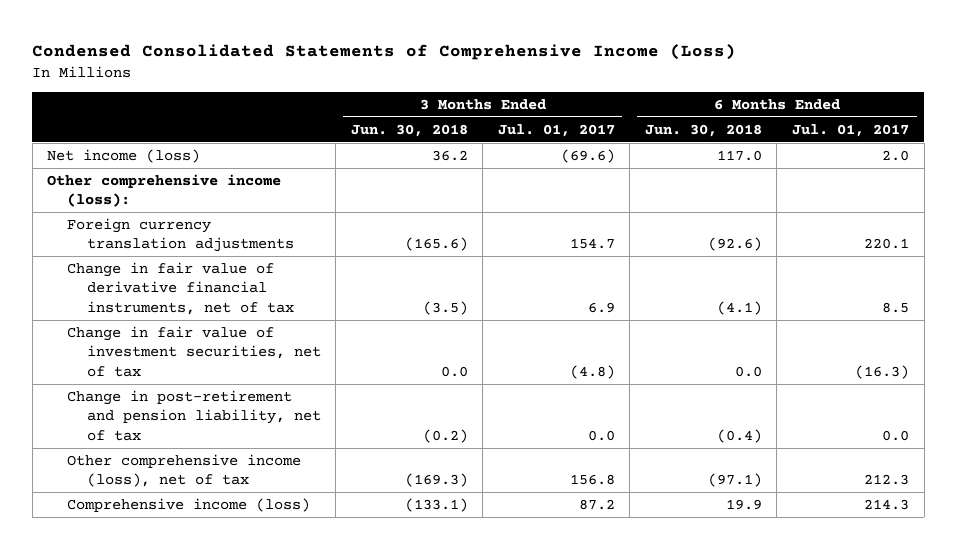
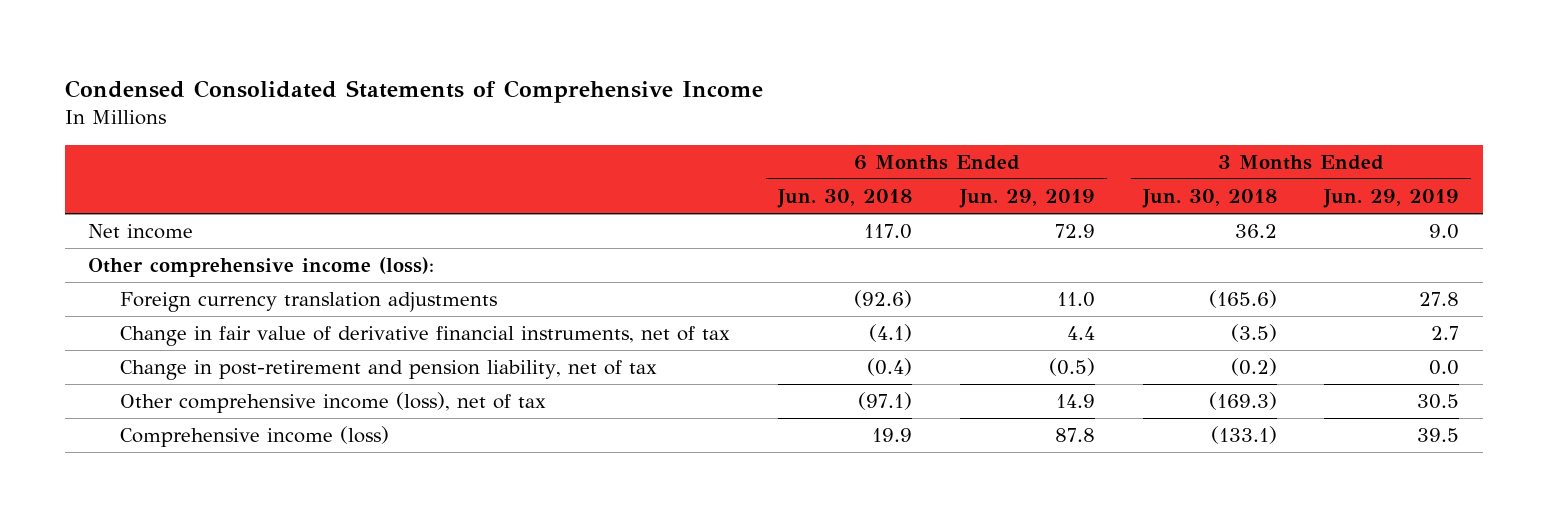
- Condensed Consolidated Statements of Comprehensive Income (Loss)
+ Condensed Consolidated Statements of Comprehensive Income
- | 3 Months Ended Jun. 30, 2018 | 3 Months Ended Jul. 01, 2017 | 6 Months Ended Jun. 30, 2018 | 6 Months Ended Jul. 01, 2017
+ | 6 Months Ended Jun. 30, 2018 | 6 Months Ended Jun. 29, 2019 | 3 Months Ended Jun. 30, 2018 | 3 Months Ended Jun. 29, 2019
- Net income (loss) | 36.2 | (69.6) | 117.0 | 2.0
+ Net income | 117.0 | 72.9 | 36.2 | 9.0
- Change in fair value of investment securities, net of tax | 0.0 | (4.8) | 0.0 | (16.3)

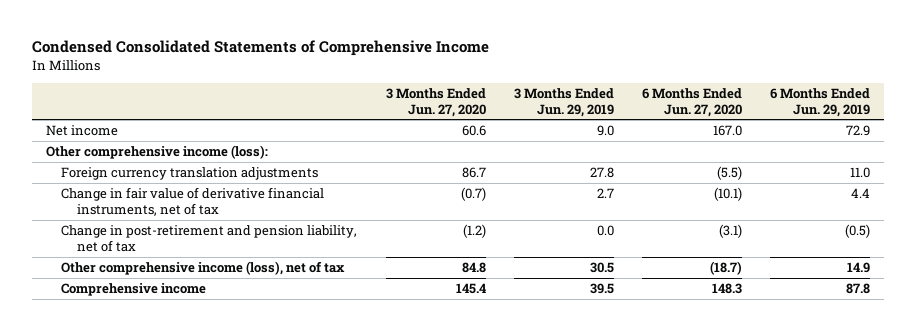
- | 6 Months Ended Jun. 30, 2018 | 6 Months Ended Jun. 29, 2019 | 3 Months Ended Jun. 30, 2018 | 3 Months Ended Jun. 29, 2019
+ | 3 Months Ended Jun. 27, 2020 | 3 Months Ended Jun. 29, 2019 | 6 Months Ended Jun. 27, 2020 | 6 Months Ended Jun. 29, 2019
- Comprehensive income (loss) | 19.9 | 87.8 | (133.1) | 39.5
+ Comprehensive income | 145.4 | 39.5 | 148.3 | 87.8

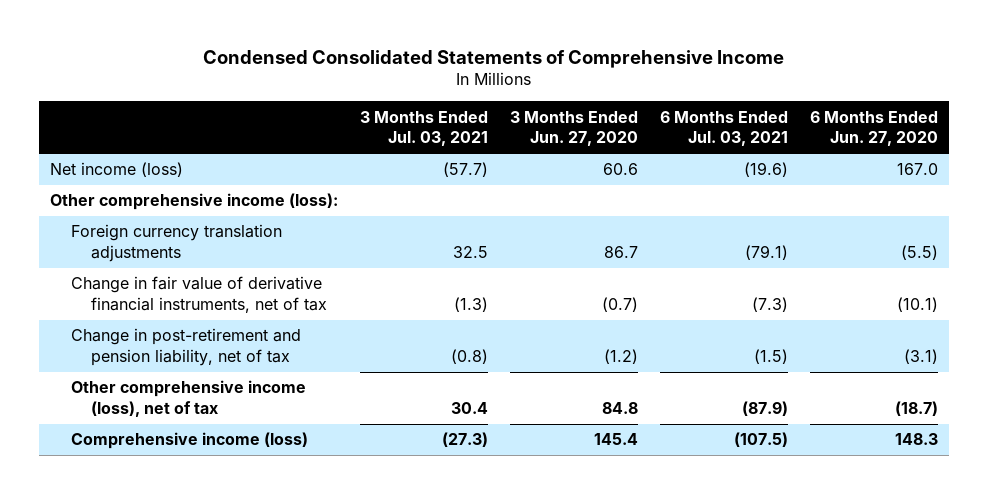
- | 3 Months Ended Jun. 27, 2020 | 3 Months Ended Jun. 29, 2019 | 6 Months Ended Jun. 27, 2020 | 6 Months Ended Jun. 29, 2019
+ | 3 Months Ended Jul. 03, 2021 | 3 Months Ended Jun. 27, 2020 | 6 Months Ended Jul. 03, 2021 | 6 Months Ended Jun. 27, 2020
- Net income | 60.6 | 9.0 | 167.0 | 72.9
+ Net income (loss) | (57.7) | 60.6 | (19.6) | 167.0
- Comprehensive income | 145.4 | 39.5 | 148.3 | 87.8
+ Comprehensive income (loss) | (27.3) | 145.4 | (107.5) | 148.3

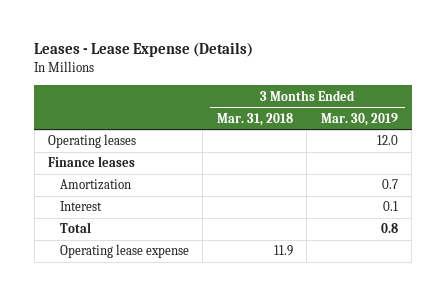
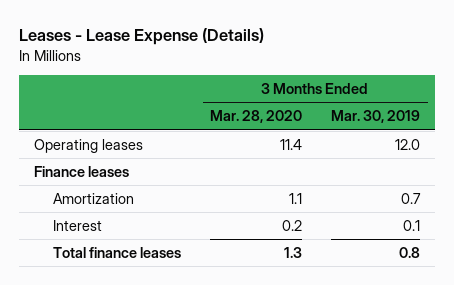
- | 3 Months Ended Mar. 31, 2018 | 3 Months Ended Mar. 30, 2019
+ | 3 Months Ended Mar. 28, 2020 | 3 Months Ended Mar. 30, 2019
- Total | | 0.8
- Operating lease expense | 11.9 |
+ Total finance leases | 1.3 | 0.8

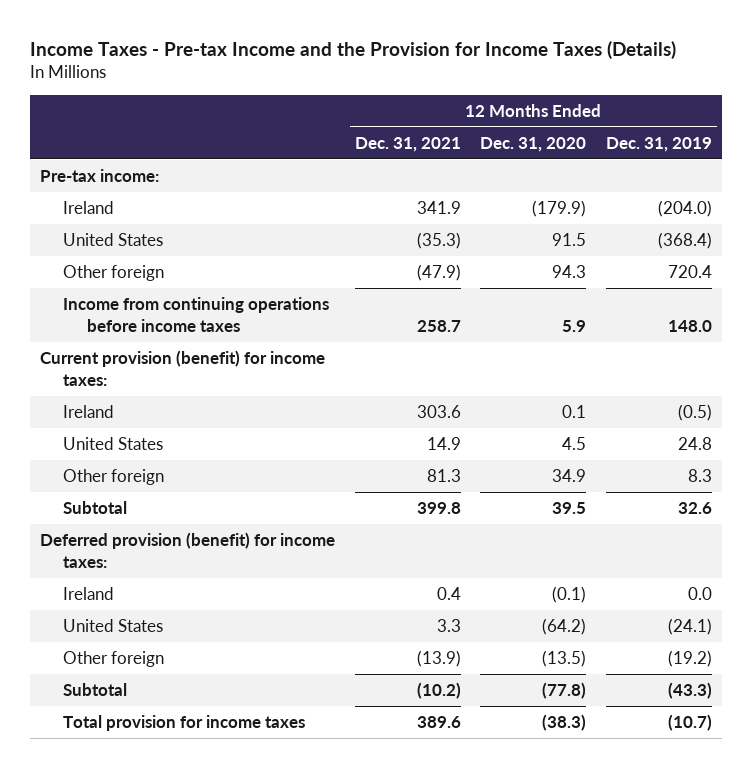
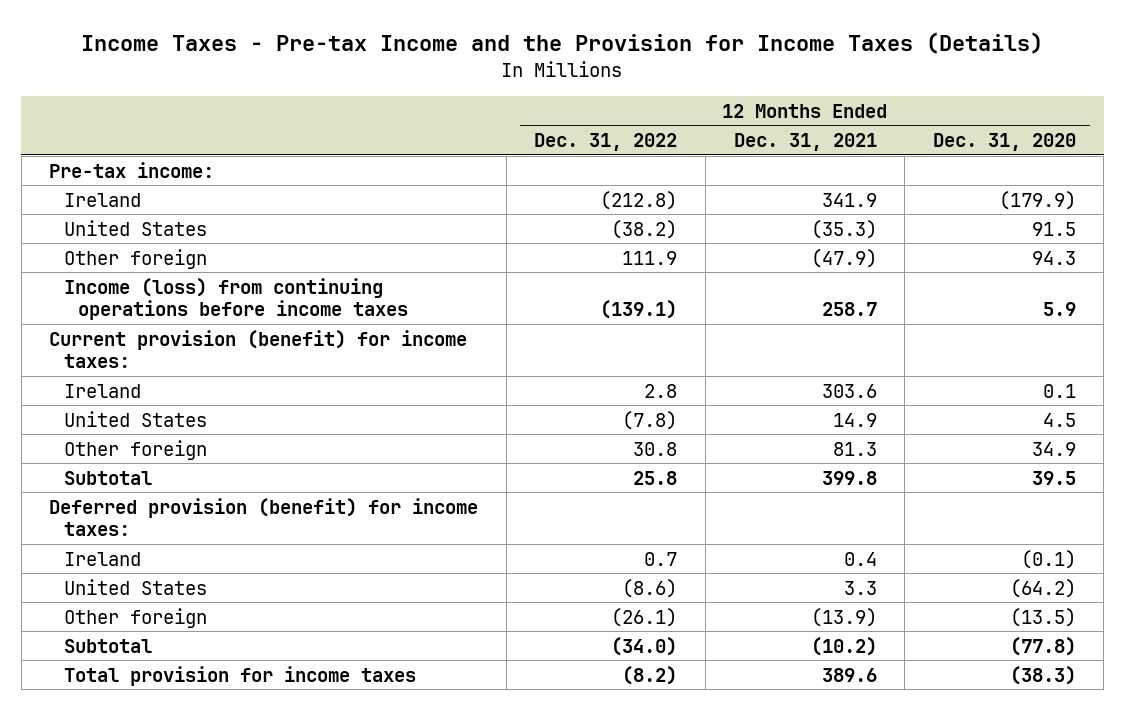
- | 12 Months Ended Dec. 31, 2021 | 12 Months Ended Dec. 31, 2020 | 12 Months Ended Dec. 31, 2019
+ | 12 Months Ended Dec. 31, 2022 | 12 Months Ended Dec. 31, 2021 | 12 Months Ended Dec. 31, 2020
- Income from continuing operations before income taxes | 258.7 | 5.9 | 148.0
+ Income (loss) from continuing operations before income taxes | (139.1) | 258.7 | 5.9

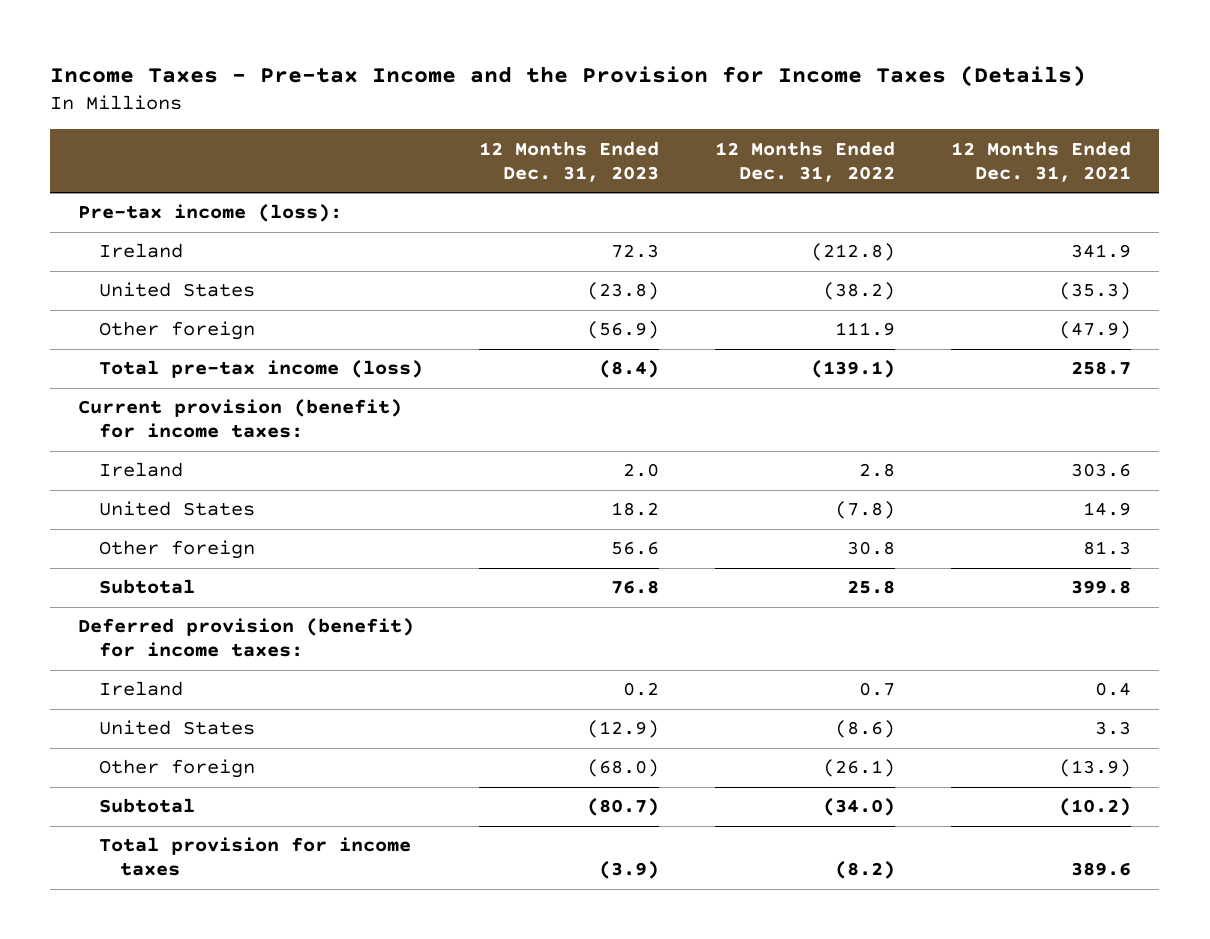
- | 12 Months Ended Dec. 31, 2022 | 12 Months Ended Dec. 31, 2021 | 12 Months Ended Dec. 31, 2020
+ | 12 Months Ended Dec. 31, 2023 | 12 Months Ended Dec. 31, 2022 | 12 Months Ended Dec. 31, 2021
- Pre-tax income:
+ Pre-tax income (loss):
- Income (loss) from continuing operations before income taxes | (139.1) | 258.7 | 5.9
+ Total pre-tax income (loss) | (8.4) | (139.1) | 258.7

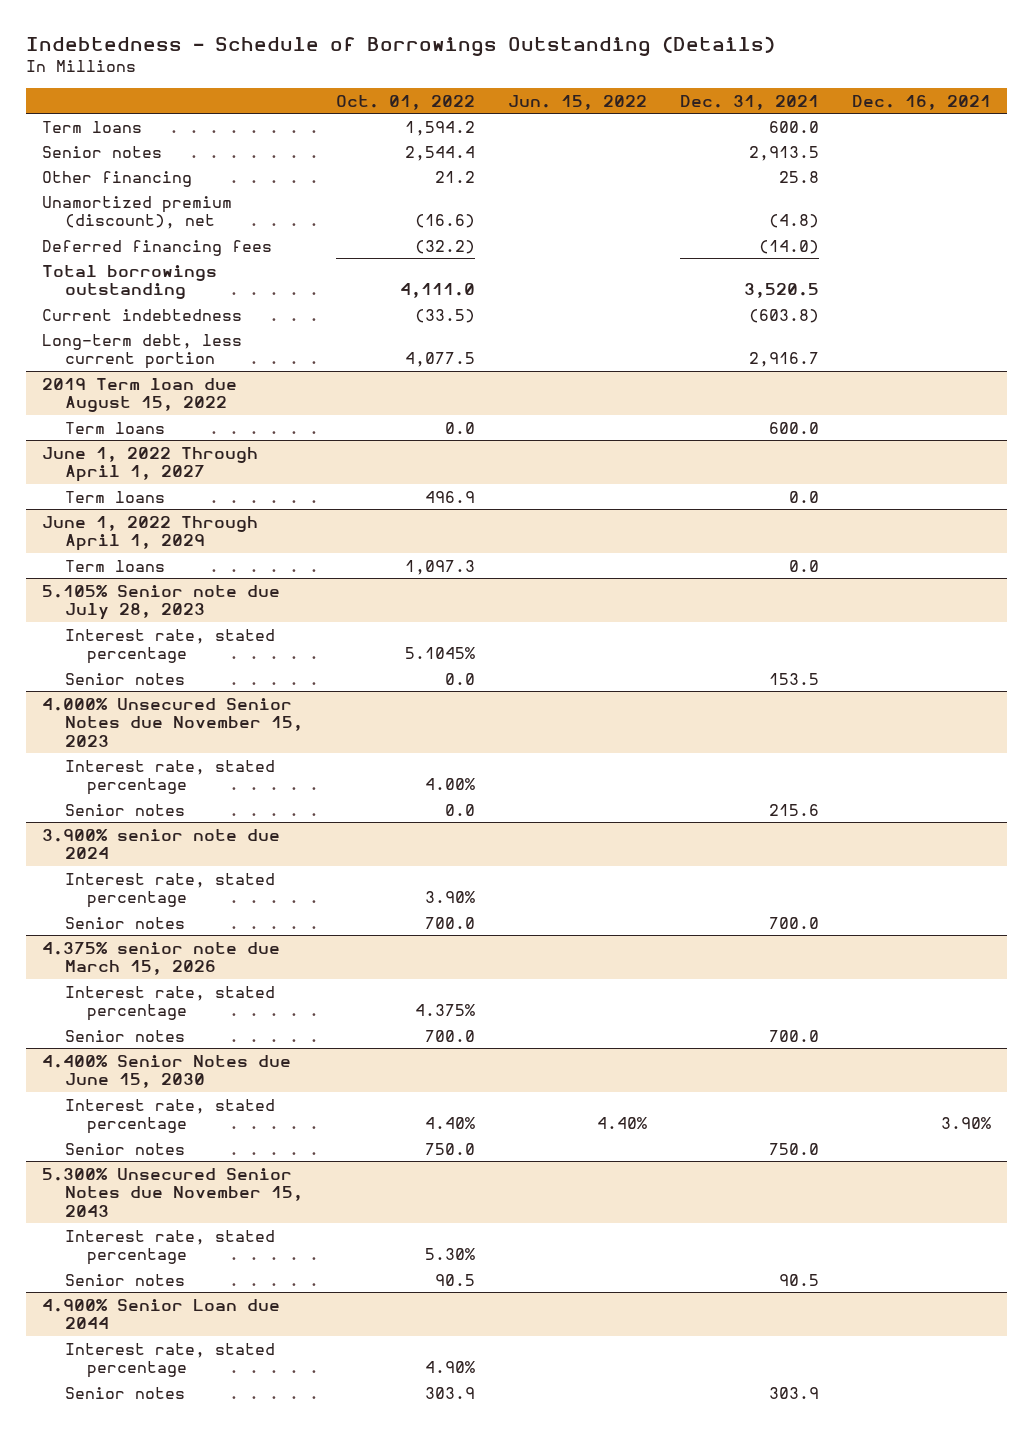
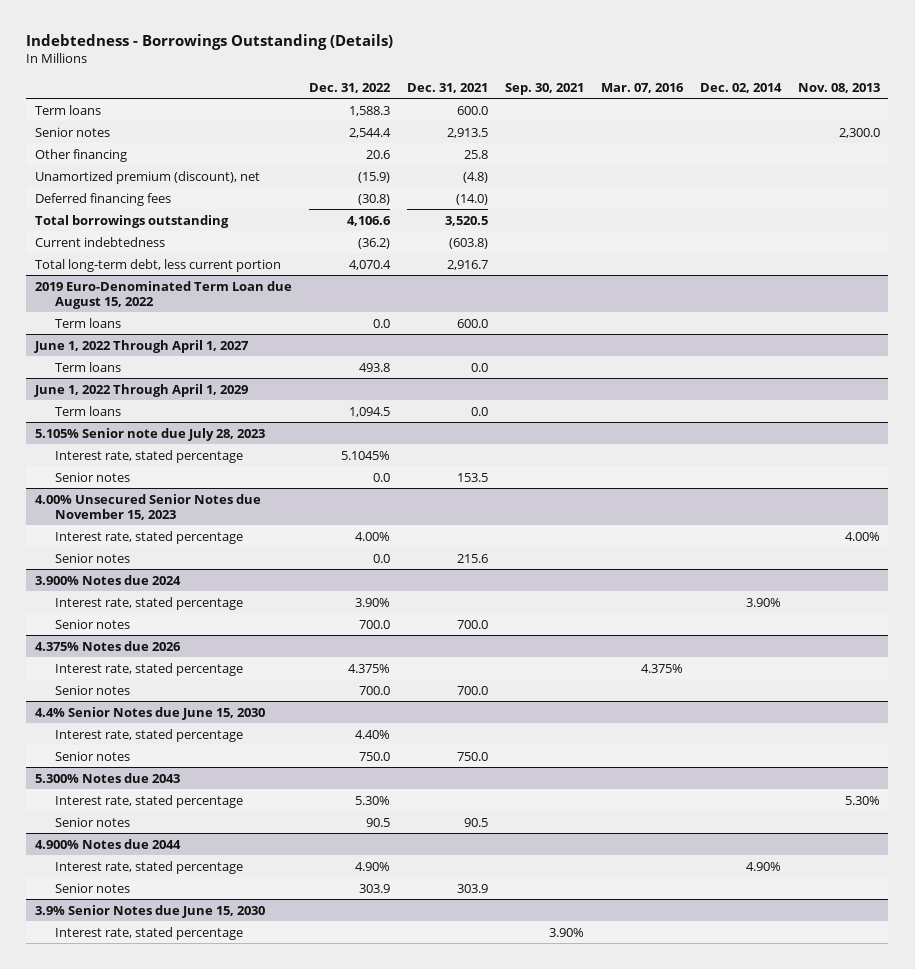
- Indebtedness - Schedule of Borrowings Outstanding (Details)
+ Indebtedness - Borrowings Outstanding (Details)
- | Oct. 01, 2022 | Jun. 15, 2022 | Dec. 31, 2021 | Dec. 16, 2021
+ | Dec. 31, 2022 | Dec. 31, 2021 | Sep. 30, 2021 | Mar. 07, 2016 | Dec. 02, 2014 | Nov. 08, 2013
- Long-term debt, less current portion | 4,077.5 | | 2,916.7 |
- 2019 Term loan due August 15, 2022
+ Total long-term debt, less current portion | 4,070.4 | 2,916.7 | | | |
+ 2019 Euro-Denominated Term Loan due August 15, 2022
- 4.000% Unsecured Senior Notes due November 15, 2023
+ 4.00% Unsecured Senior Notes due November 15, 2023
- 3.900% senior note due 2024
+ 3.900% Notes due 2024
- 4.375% senior note due March 15, 2026
+ 4.375% Notes due 2026
- 4.400% Senior Notes due June 15, 2030
+ 4.4% Senior Notes due June 15, 2030
- 5.300% Unsecured Senior Notes due November 15, 2043
+ 5.300% Notes due 2043
- 4.900% Senior Loan due 2044
+ 4.900% Notes due 2044
+ 3.9% Senior Notes due June 15, 2030
+ Interest rate, stated percentage | | | 3.90% | | |

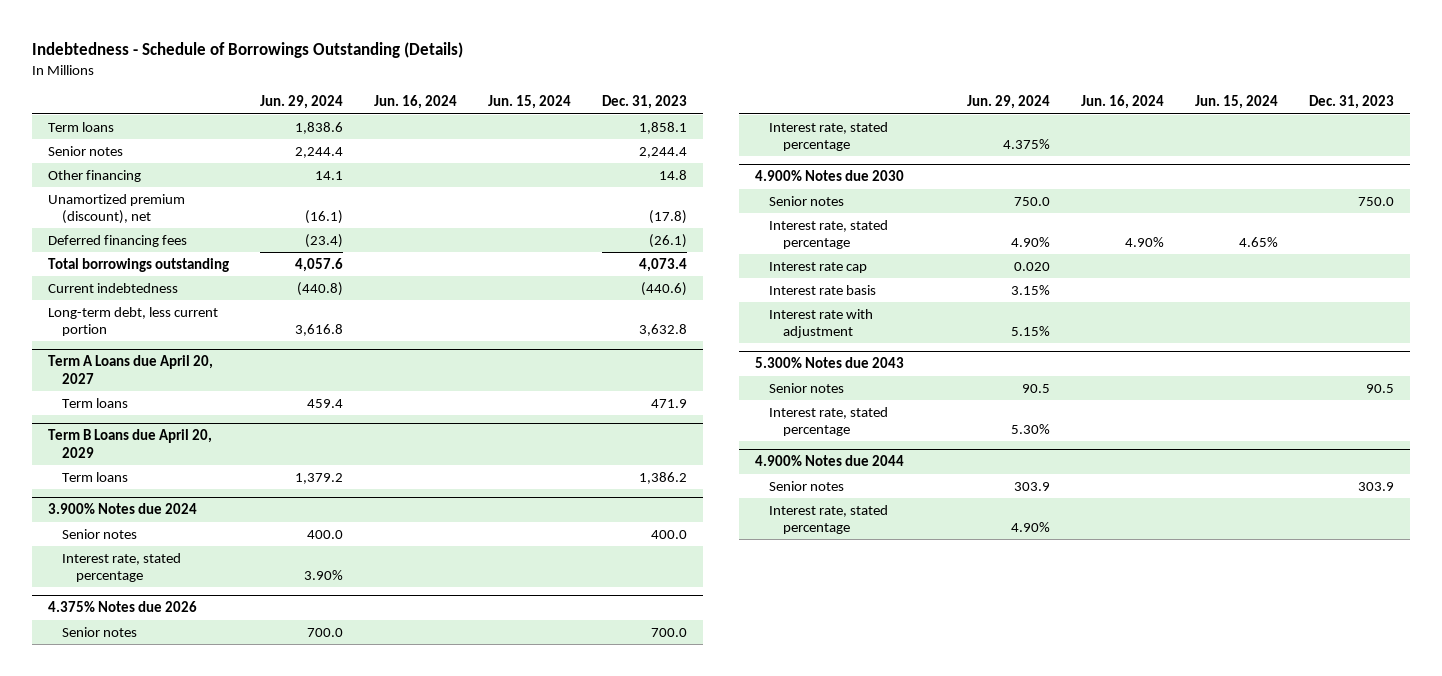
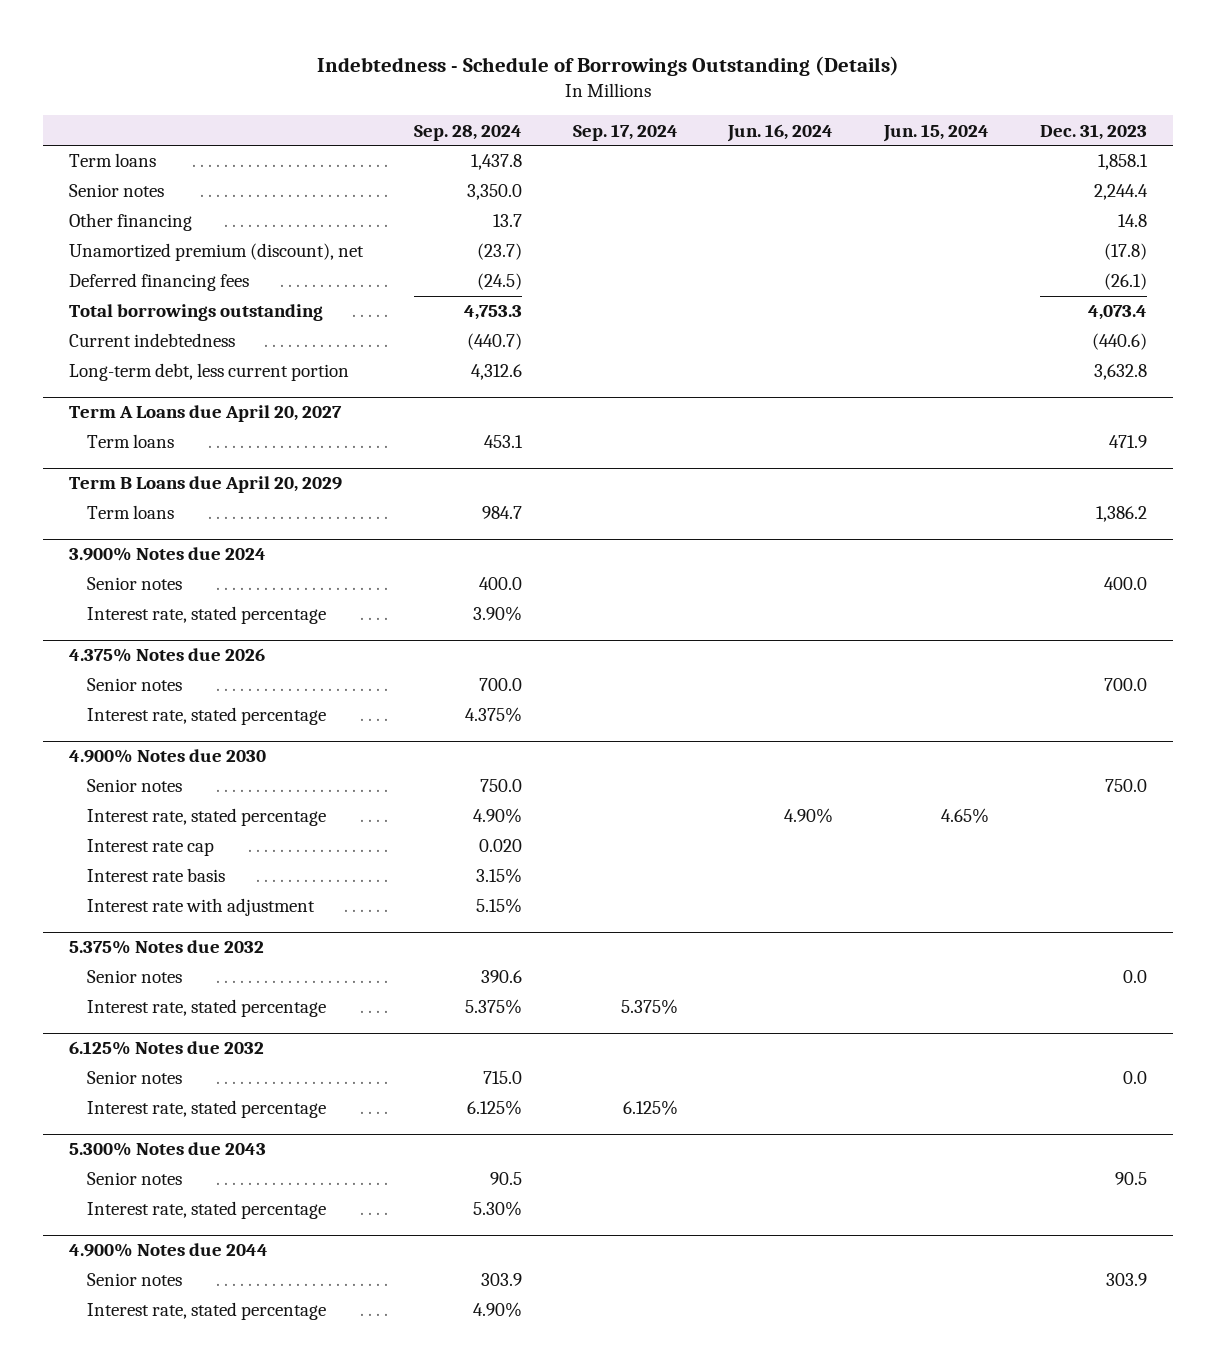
- | Jun. 29, 2024 | Jun. 16, 2024 | Jun. 15, 2024 | Dec. 31, 2023
+ | Sep. 28, 2024 | Sep. 17, 2024 | Jun. 16, 2024 | Jun. 15, 2024 | Dec. 31, 2023
+ 5.375% Notes due 2032
+ Senior notes | 390.6 | | | | 0.0
+ Interest rate, stated percentage | 5.375% | 5.375% | | |
+ 6.125% Notes due 2032
+ Senior notes | 715.0 | | | | 0.0
+ Interest rate, stated percentage | 6.125% | 6.125% | | |

